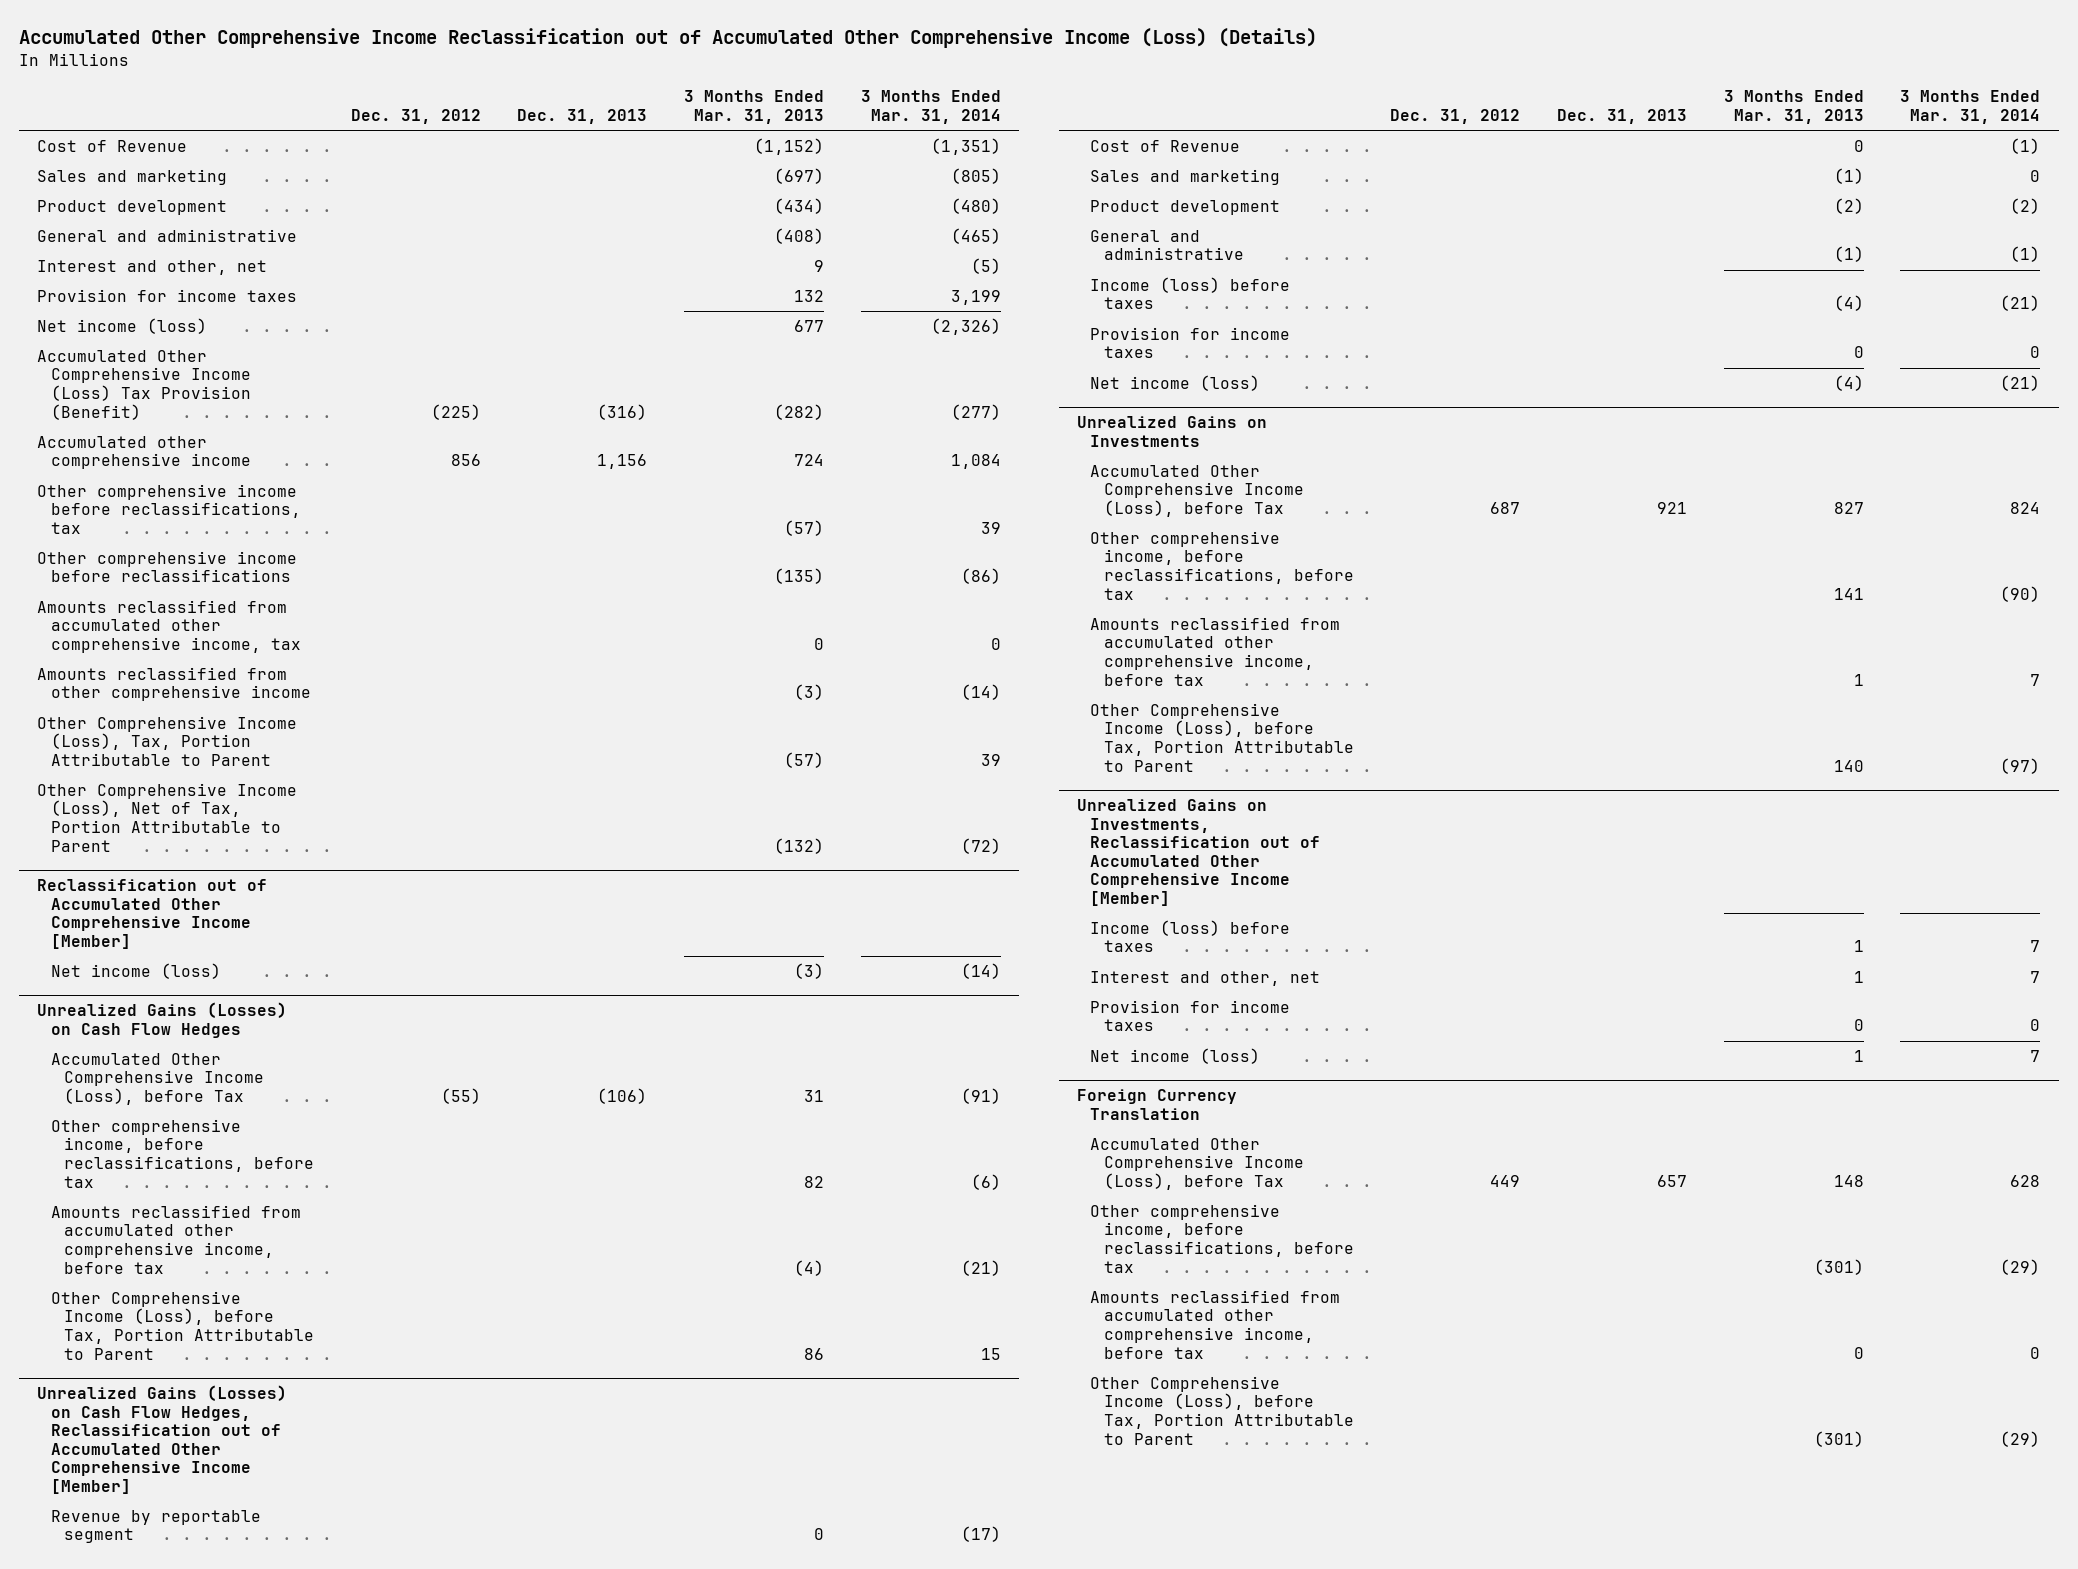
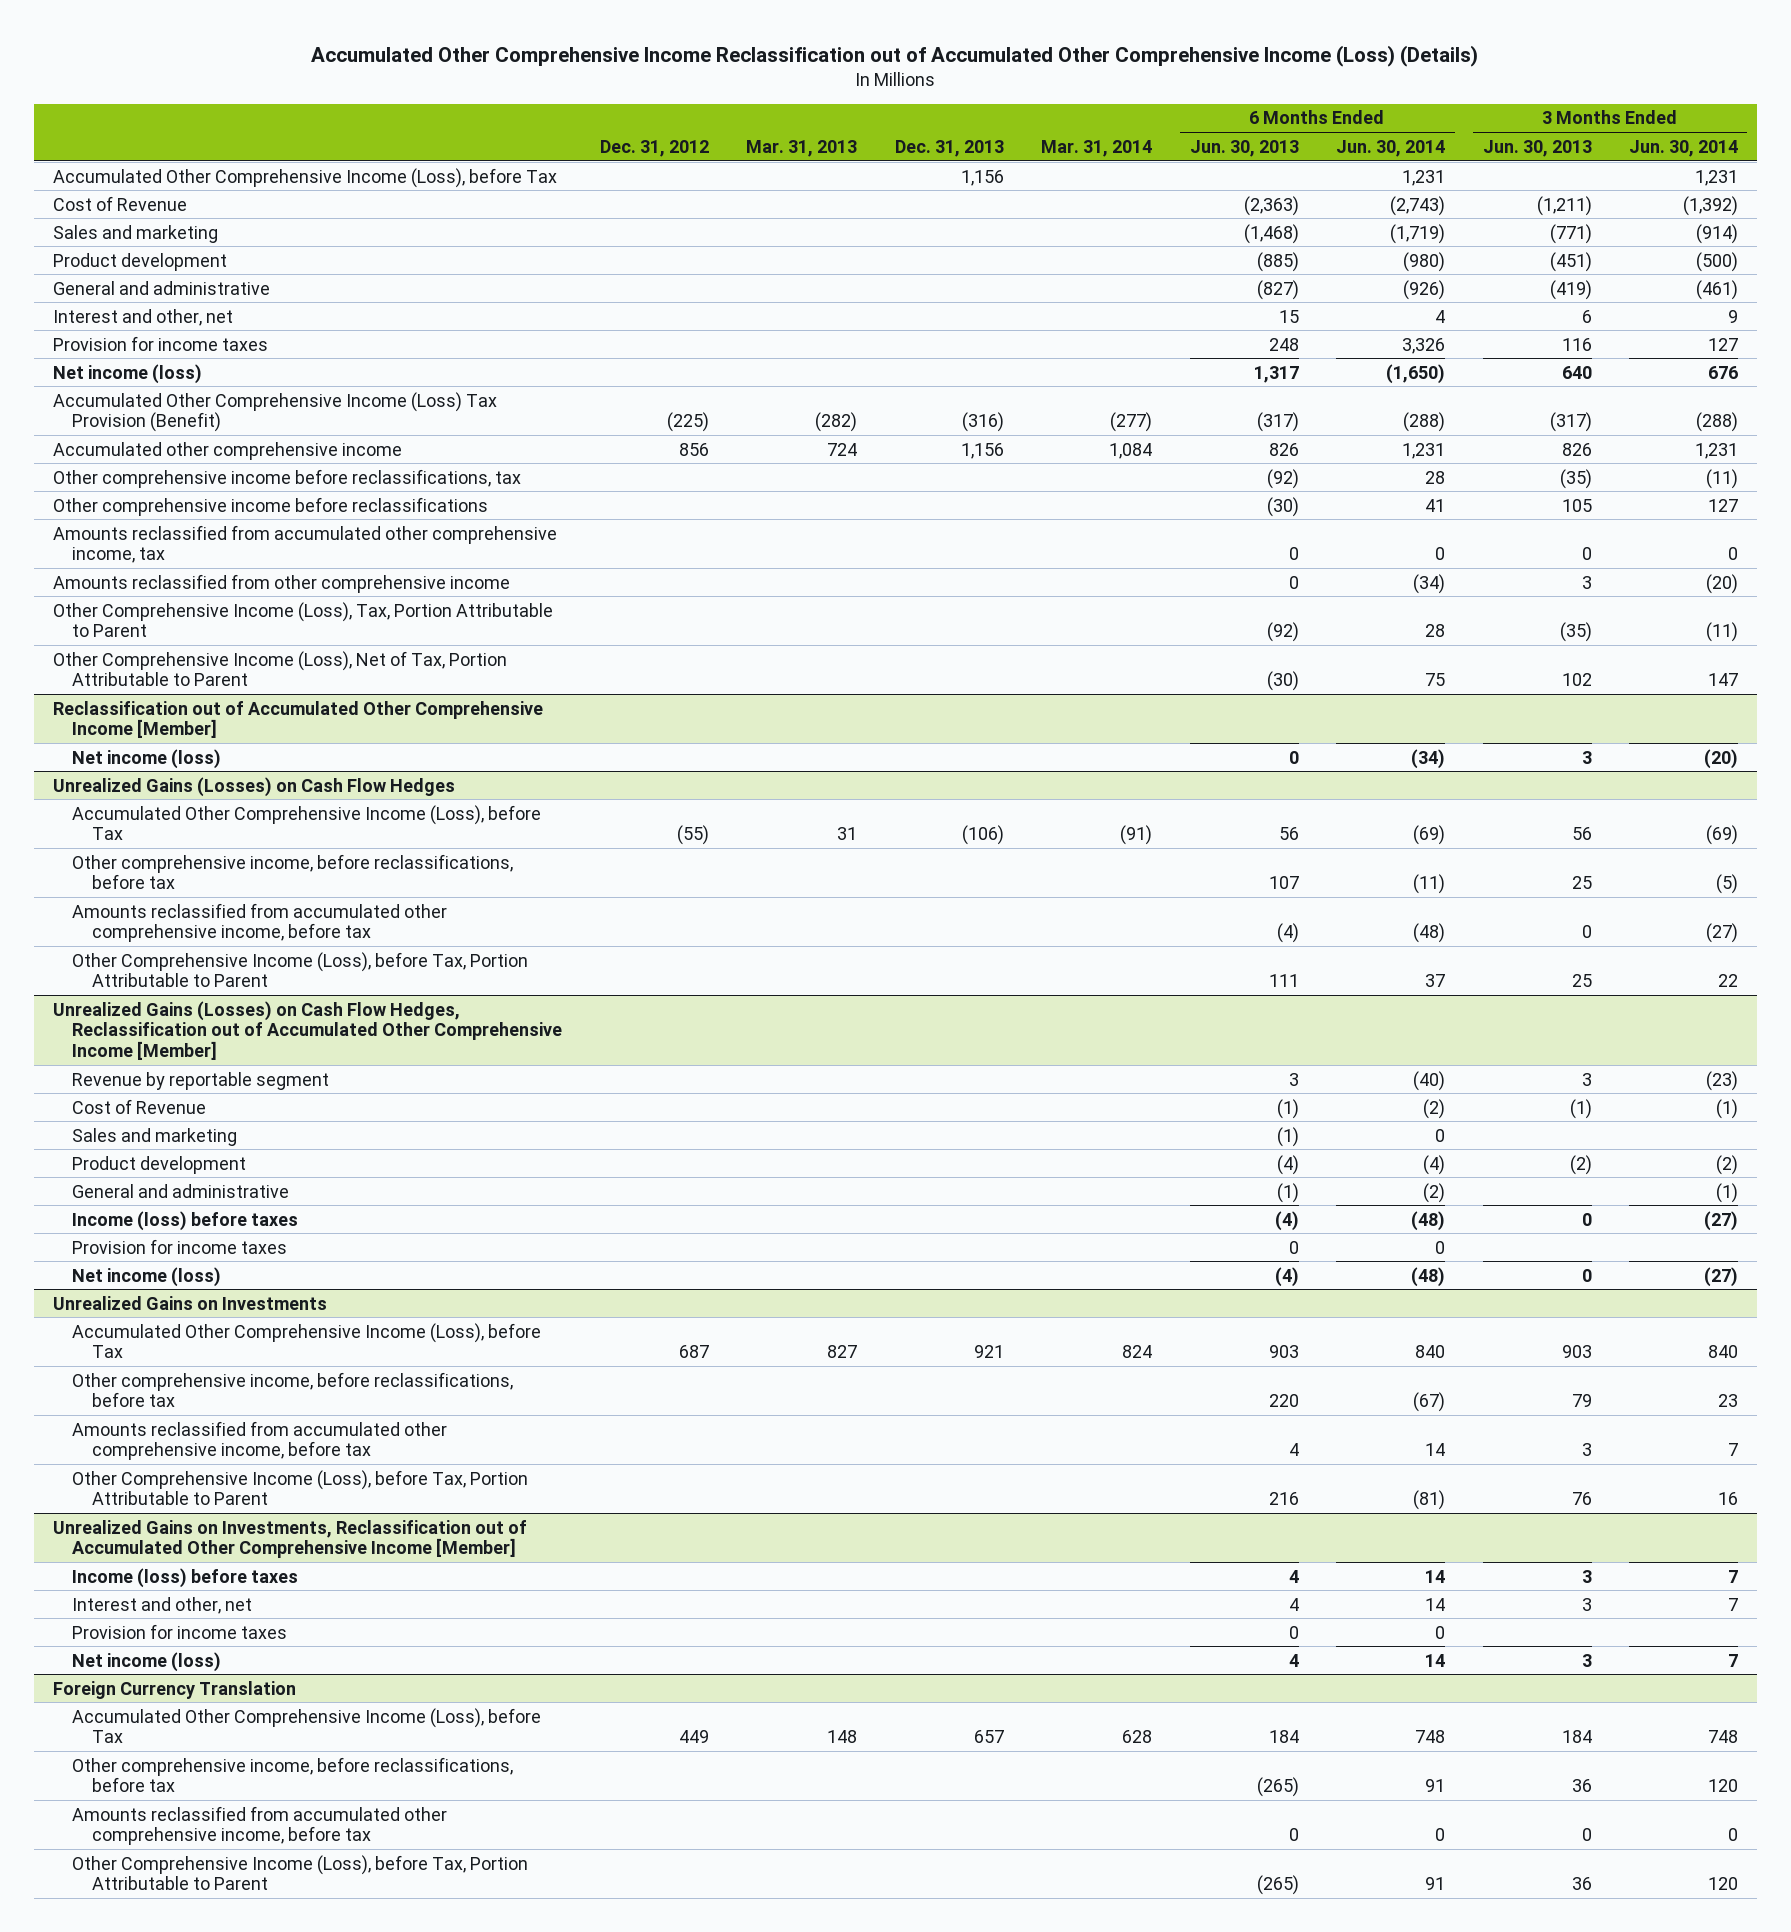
- | Dec. 31, 2012 | Dec. 31, 2013 | 3 Months Ended Mar. 31, 2013 | 3 Months Ended Mar. 31, 2014
+ | Dec. 31, 2012 | Mar. 31, 2013 | Dec. 31, 2013 | Mar. 31, 2014 | 6 Months Ended Jun. 30, 2013 | 6 Months Ended Jun. 30, 2014 | 3 Months Ended Jun. 30, 2013 | 3 Months Ended Jun. 30, 2014
+ Accumulated Other Comprehensive Income (Loss), before Tax | | | 1,156 | | | 1,231 | | 1,231

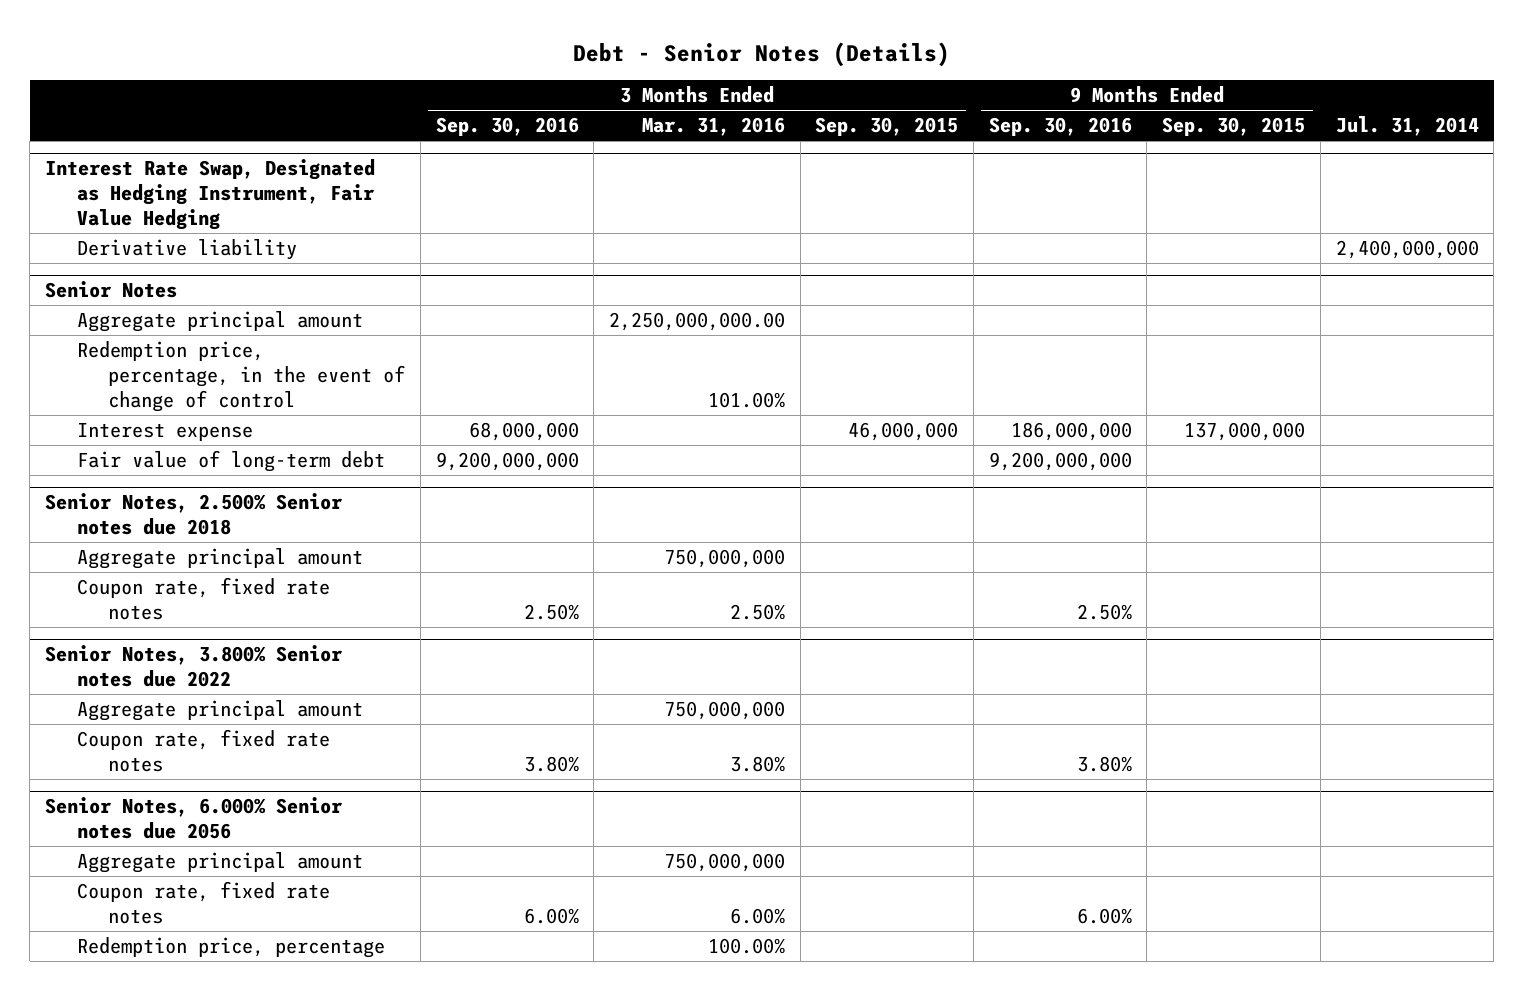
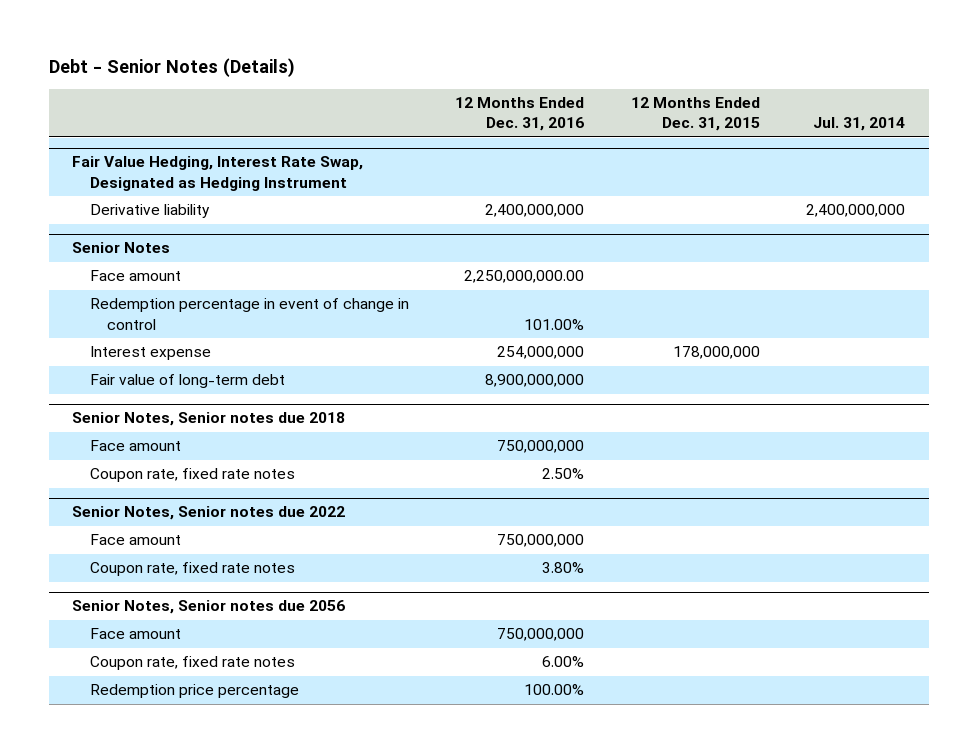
- | 3 Months Ended Sep. 30, 2016 | 3 Months Ended Mar. 31, 2016 | 3 Months Ended Sep. 30, 2015 | 9 Months Ended Sep. 30, 2016 | 9 Months Ended Sep. 30, 2015 | Jul. 31, 2014
+ | 12 Months Ended Dec. 31, 2016 | 12 Months Ended Dec. 31, 2015 | Jul. 31, 2014
- Interest Rate Swap, Designated as Hedging Instrument, Fair Value Hedging
+ Fair Value Hedging, Interest Rate Swap, Designated as Hedging Instrument
@ Senior Notes
- Aggregate principal amount | | 2,250,000,000.00 | | | |
- Redemption price, percentage, in the event of change of control | | 101.00% | | | |
+ Face amount | 2,250,000,000.00 | |
+ Redemption percentage in event of change in control | 101.00% | |
- Senior Notes, 2.500% Senior notes due 2018
- Aggregate principal amount | | 750,000,000 | | | |
+ Senior Notes, Senior notes due 2018
+ Face amount | 750,000,000 | |
- Senior Notes, 3.800% Senior notes due 2022
- Aggregate principal amount | | 750,000,000 | | | |
+ Senior Notes, Senior notes due 2022
+ Face amount | 750,000,000 | |
- Senior Notes, 6.000% Senior notes due 2056
- Aggregate principal amount | | 750,000,000 | | | |
+ Senior Notes, Senior notes due 2056
+ Face amount | 750,000,000 | |
- Redemption price, percentage | | 100.00% | | | |
+ Redemption price percentage | 100.00% | |

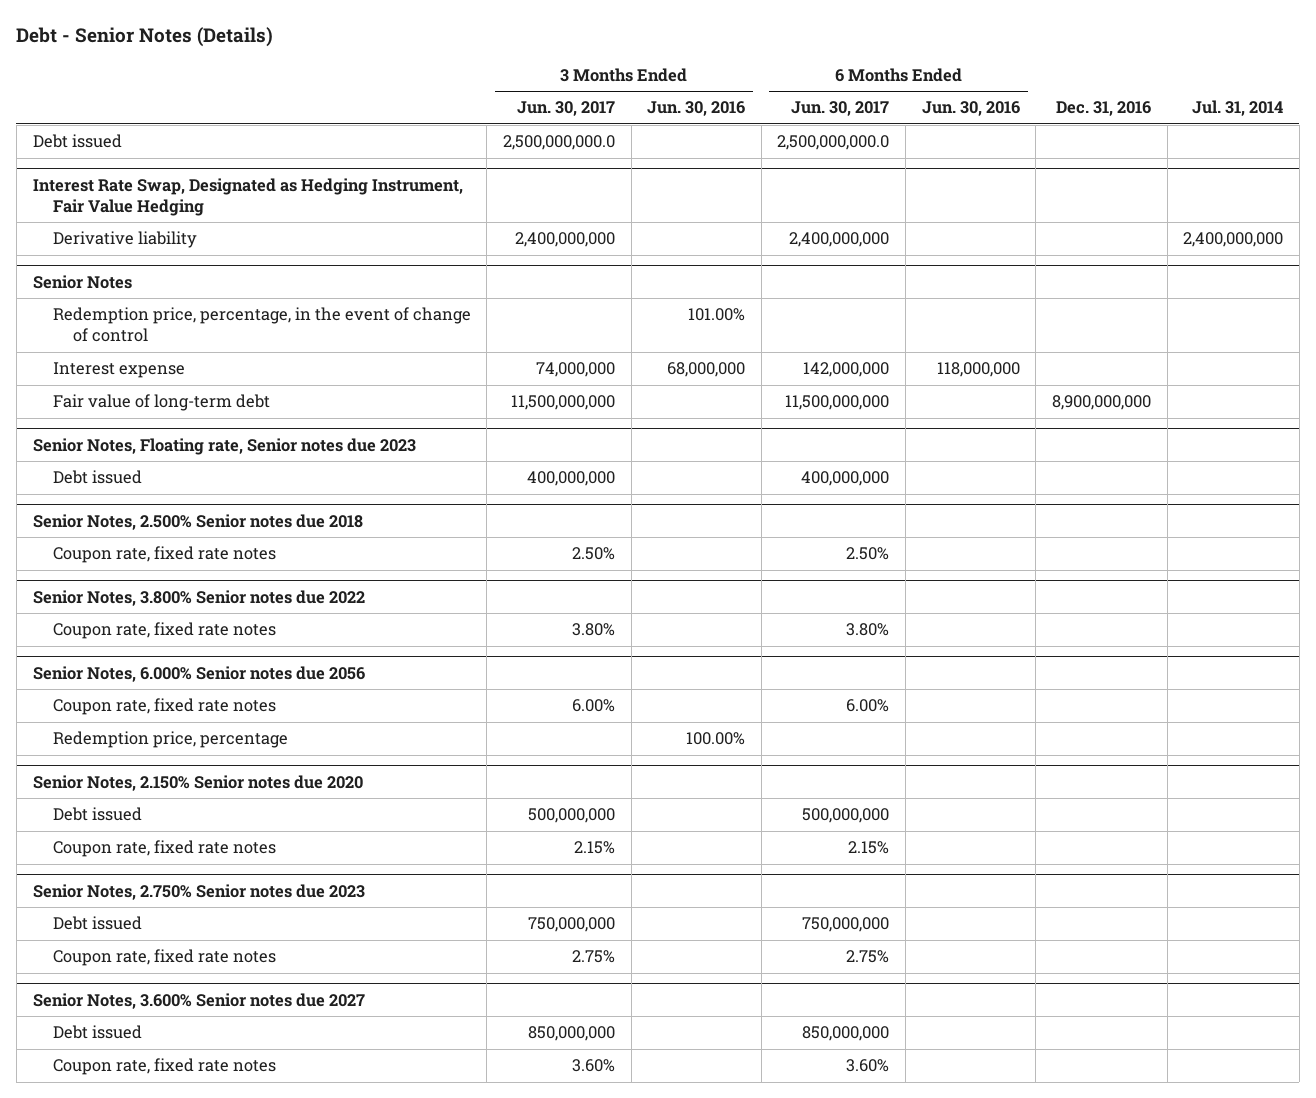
- | 12 Months Ended Dec. 31, 2016 | 12 Months Ended Dec. 31, 2015 | Jul. 31, 2014
+ | 3 Months Ended Jun. 30, 2017 | 3 Months Ended Jun. 30, 2016 | 6 Months Ended Jun. 30, 2017 | 6 Months Ended Jun. 30, 2016 | Dec. 31, 2016 | Jul. 31, 2014
- Fair Value Hedging, Interest Rate Swap, Designated as Hedging Instrument
+ Debt issued | 2,500,000,000.0 | | 2,500,000,000.0 | | |
+ Interest Rate Swap, Designated as Hedging Instrument, Fair Value Hedging
@ Senior Notes
- Face amount | 2,250,000,000.00 | |
- Redemption percentage in event of change in control | 101.00% | |
+ Redemption price, percentage, in the event of change of control | | 101.00% | | | |
- Senior Notes, Senior notes due 2018
- Face amount | 750,000,000 | |
+ Senior Notes, Floating rate, Senior notes due 2023
+ Debt issued | 400,000,000 | | 400,000,000 | | |
+ Senior Notes, 2.500% Senior notes due 2018
- Senior Notes, Senior notes due 2022
- Face amount | 750,000,000 | |
+ Senior Notes, 3.800% Senior notes due 2022
- Senior Notes, Senior notes due 2056
- Face amount | 750,000,000 | |
+ Senior Notes, 6.000% Senior notes due 2056
- Redemption price percentage | 100.00% | |
+ Redemption price, percentage | | 100.00% | | | |
+ Senior Notes, 2.150% Senior notes due 2020
+ Debt issued | 500,000,000 | | 500,000,000 | | |
+ Coupon rate, fixed rate notes | 2.15% | | 2.15% | | |
+ Senior Notes, 2.750% Senior notes due 2023
+ Debt issued | 750,000,000 | | 750,000,000 | | |
+ Coupon rate, fixed rate notes | 2.75% | | 2.75% | | |
+ Senior Notes, 3.600% Senior notes due 2027
+ Debt issued | 850,000,000 | | 850,000,000 | | |
+ Coupon rate, fixed rate notes | 3.60% | | 3.60% | | |

